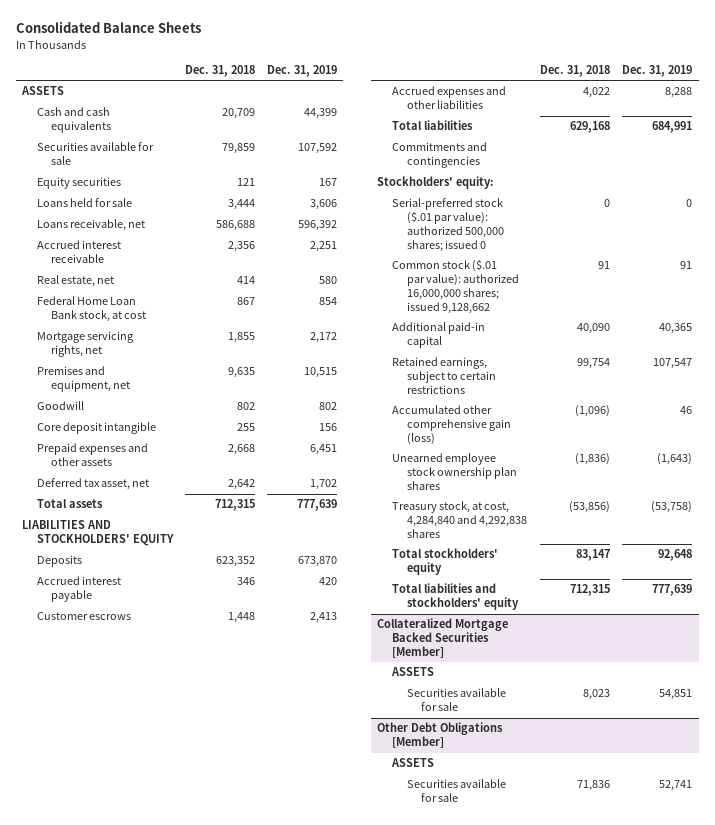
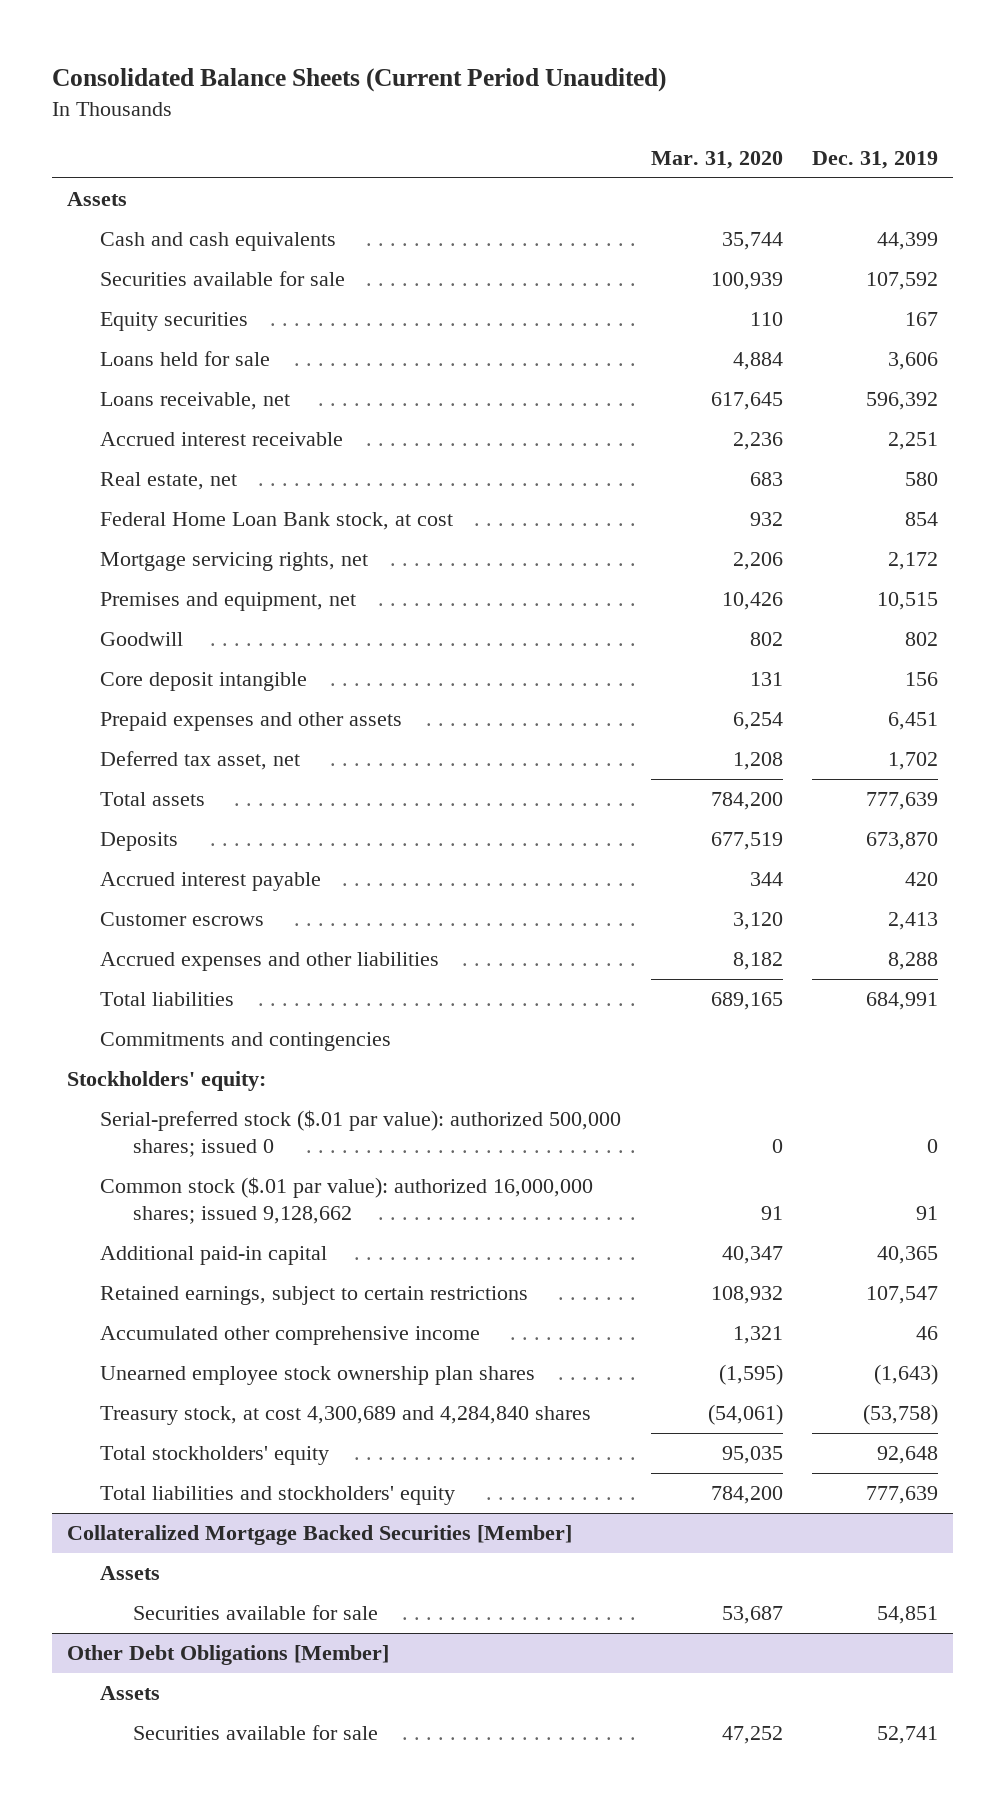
- Consolidated Balance Sheets
+ Consolidated Balance Sheets (Current Period Unaudited)
- | Dec. 31, 2018 | Dec. 31, 2019
+ | Mar. 31, 2020 | Dec. 31, 2019
- ASSETS
+ Assets
- LIABILITIES AND STOCKHOLDERS' EQUITY
- Accumulated other comprehensive gain (loss) | (1,096) | 46
+ Accumulated other comprehensive income | 1,321 | 46
- Treasury stock, at cost, 4,284,840 and 4,292,838 shares | (53,856) | (53,758)
+ Treasury stock, at cost 4,300,689 and 4,284,840 shares | (54,061) | (53,758)
@ Collateralized Mortgage Backed Securities [Member]
- ASSETS
+ Assets
@ Other Debt Obligations [Member]
- ASSETS
+ Assets

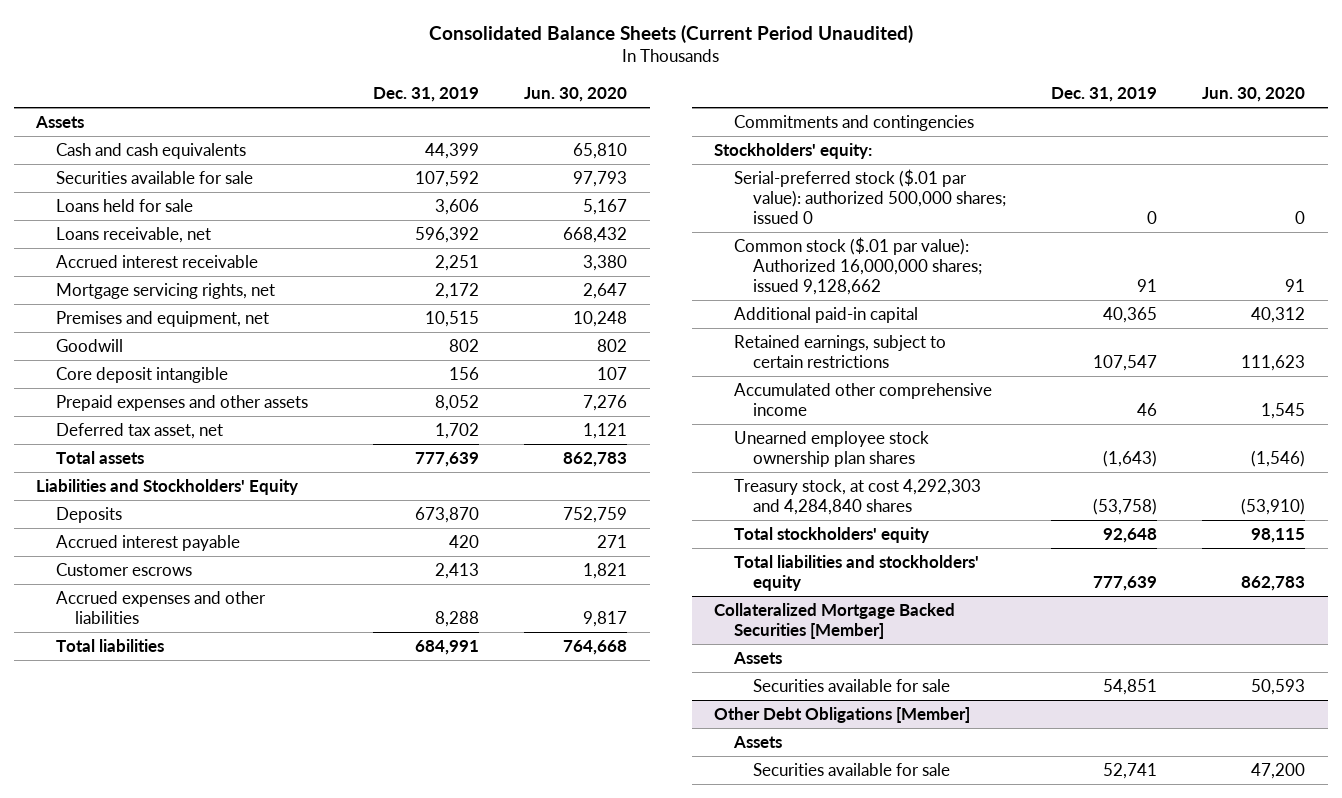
- | Mar. 31, 2020 | Dec. 31, 2019
+ | Dec. 31, 2019 | Jun. 30, 2020
- Equity securities | 110 | 167
- Real estate, net | 683 | 580
- Federal Home Loan Bank stock, at cost | 932 | 854
- Prepaid expenses and other assets | 6,254 | 6,451
+ Prepaid expenses and other assets | 8,052 | 7,276
+ Liabilities and Stockholders' Equity
- Common stock ($.01 par value): authorized 16,000,000 shares; issued 9,128,662 | 91 | 91
+ Common stock ($.01 par value): Authorized 16,000,000 shares; issued 9,128,662 | 91 | 91
- Treasury stock, at cost 4,300,689 and 4,284,840 shares | (54,061) | (53,758)
+ Treasury stock, at cost 4,292,303 and 4,284,840 shares | (53,758) | (53,910)

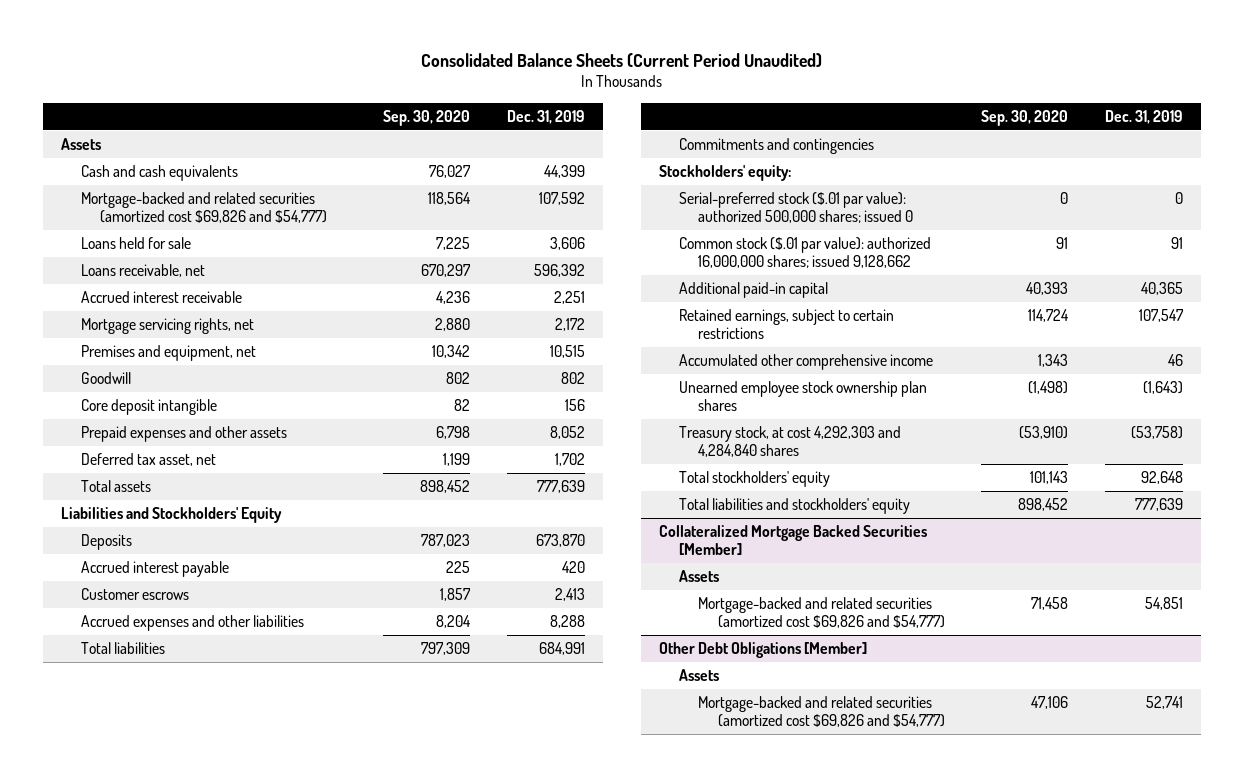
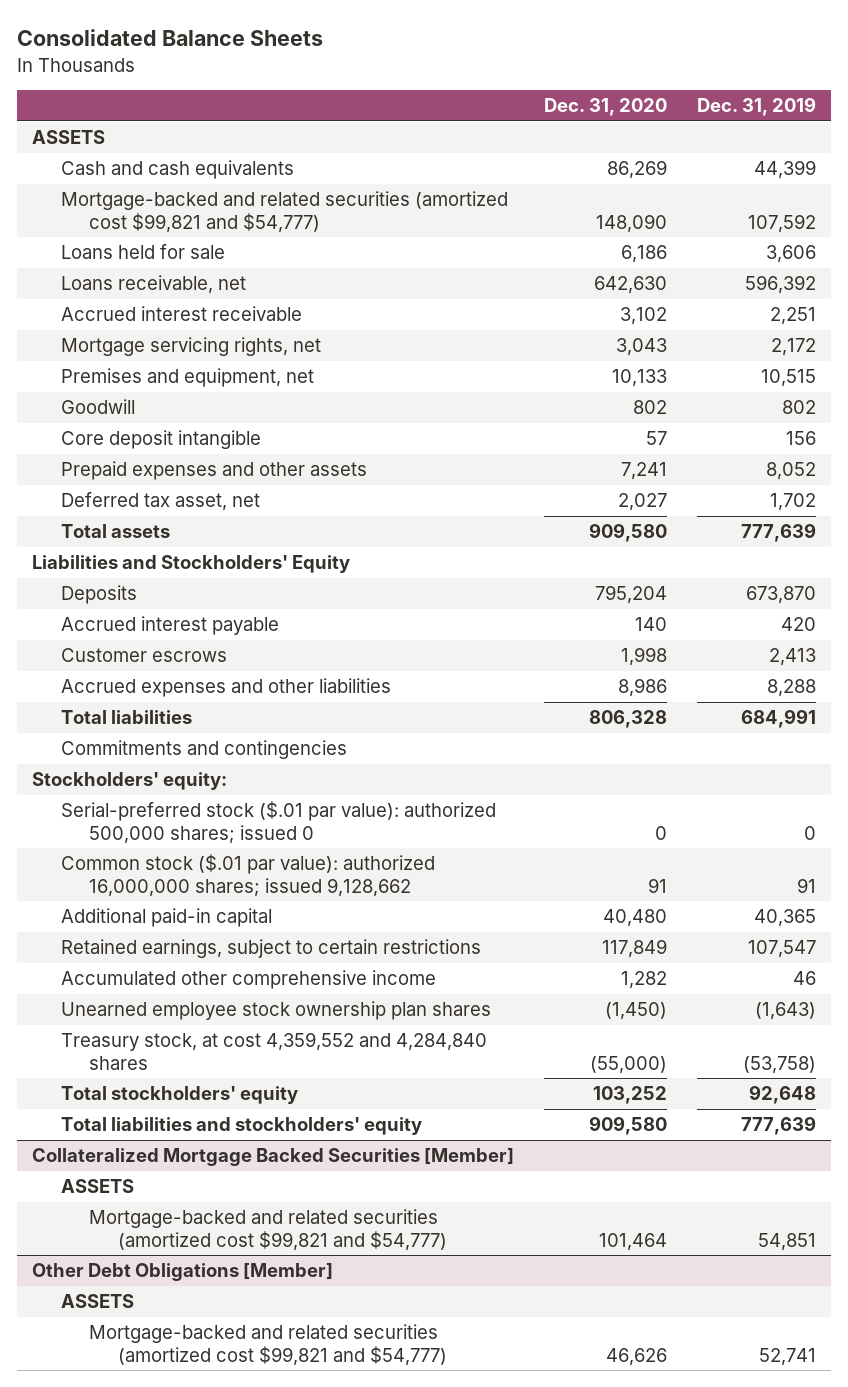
- Consolidated Balance Sheets (Current Period Unaudited)
+ Consolidated Balance Sheets
- | Sep. 30, 2020 | Dec. 31, 2019
+ | Dec. 31, 2020 | Dec. 31, 2019
- Assets
+ ASSETS
- Mortgage-backed and related securities (amortized cost $69,826 and $54,777) | 118,564 | 107,592
+ Mortgage-backed and related securities (amortized cost $99,821 and $54,777) | 148,090 | 107,592
- Treasury stock, at cost 4,292,303 and 4,284,840 shares | (53,910) | (53,758)
+ Treasury stock, at cost 4,359,552 and 4,284,840 shares | (55,000) | (53,758)
@ Collateralized Mortgage Backed Securities [Member]
- Assets
- Mortgage-backed and related securities (amortized cost $69,826 and $54,777) | 71,458 | 54,851
+ ASSETS
+ Mortgage-backed and related securities (amortized cost $99,821 and $54,777) | 101,464 | 54,851
@ Other Debt Obligations [Member]
- Assets
- Mortgage-backed and related securities (amortized cost $69,826 and $54,777) | 47,106 | 52,741
+ ASSETS
+ Mortgage-backed and related securities (amortized cost $99,821 and $54,777) | 46,626 | 52,741

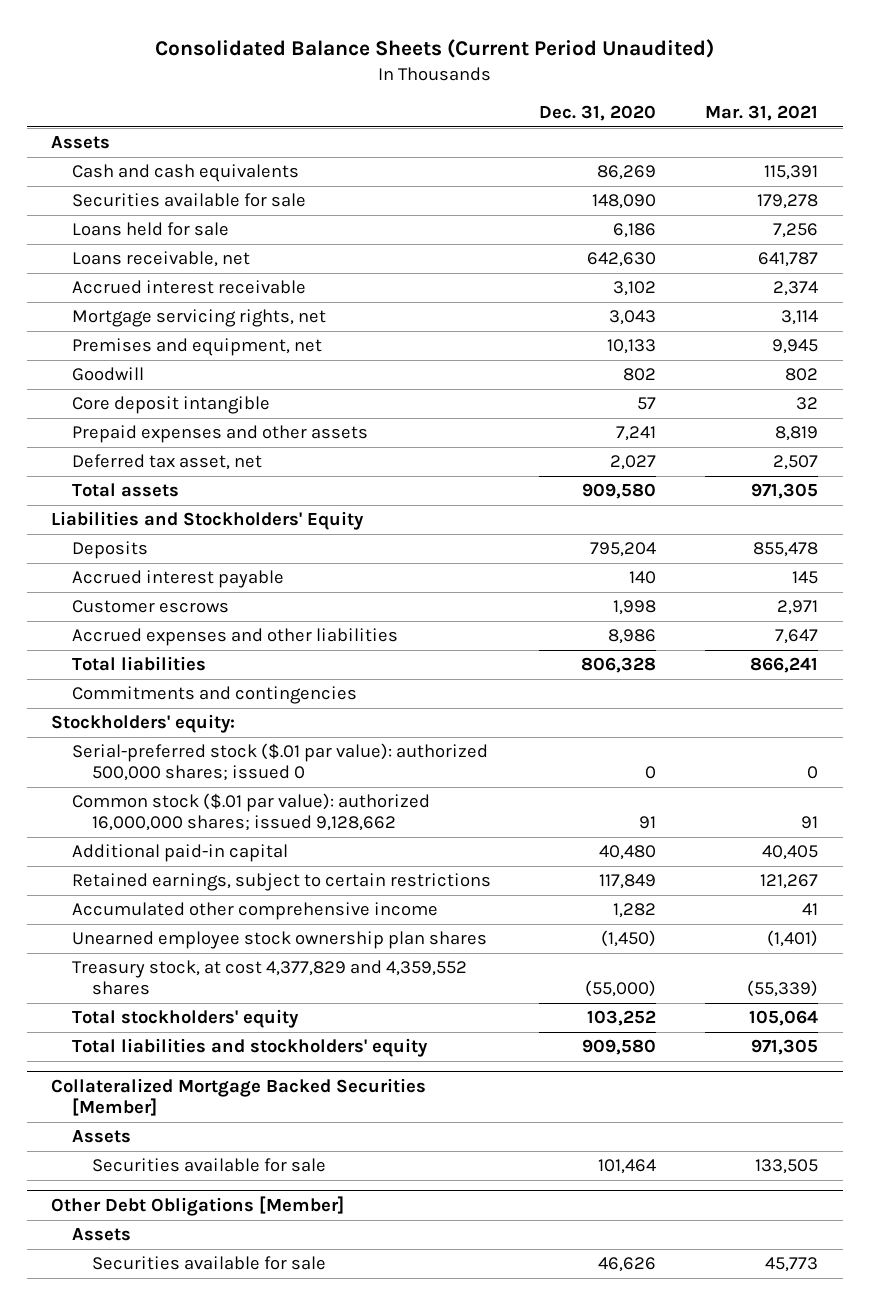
- Consolidated Balance Sheets
+ Consolidated Balance Sheets (Current Period Unaudited)
- | Dec. 31, 2020 | Dec. 31, 2019
+ | Dec. 31, 2020 | Mar. 31, 2021
- ASSETS
+ Assets
- Mortgage-backed and related securities (amortized cost $99,821 and $54,777) | 148,090 | 107,592
+ Securities available for sale | 148,090 | 179,278
- Treasury stock, at cost 4,359,552 and 4,284,840 shares | (55,000) | (53,758)
+ Treasury stock, at cost 4,377,829 and 4,359,552 shares | (55,000) | (55,339)
@ Collateralized Mortgage Backed Securities [Member]
- ASSETS
- Mortgage-backed and related securities (amortized cost $99,821 and $54,777) | 101,464 | 54,851
+ Assets
+ Securities available for sale | 101,464 | 133,505
@ Other Debt Obligations [Member]
- ASSETS
- Mortgage-backed and related securities (amortized cost $99,821 and $54,777) | 46,626 | 52,741
+ Assets
+ Securities available for sale | 46,626 | 45,773

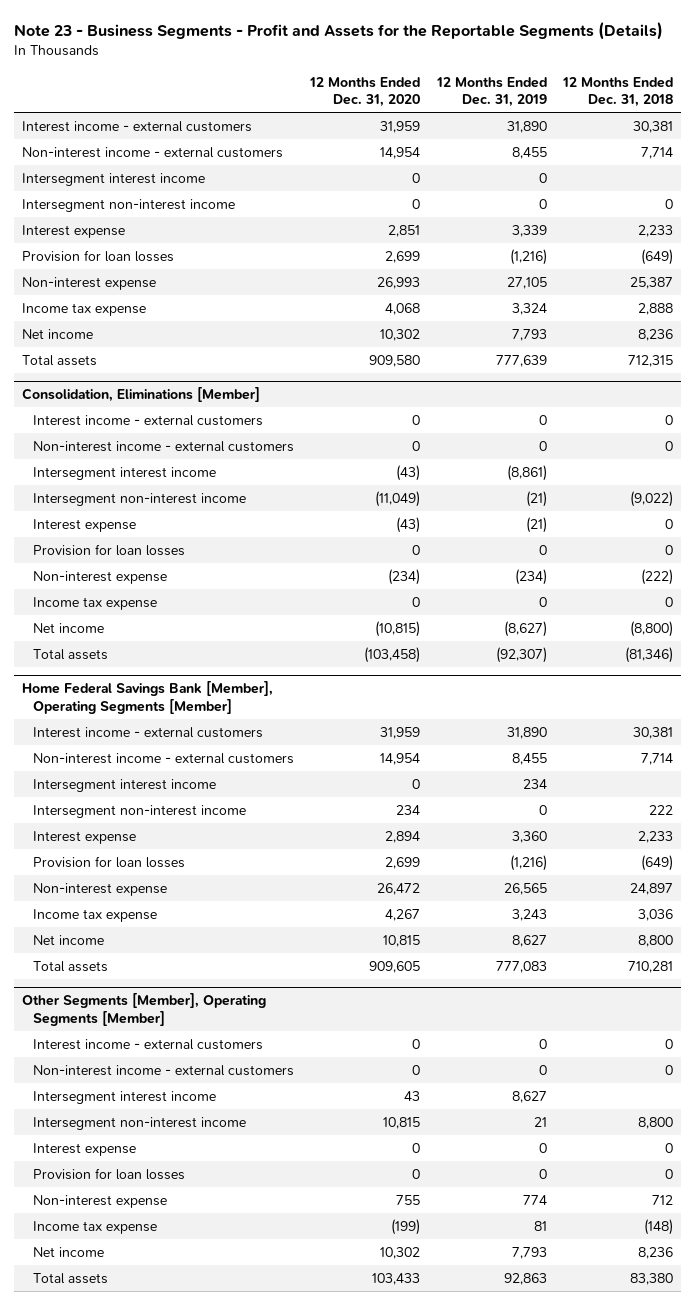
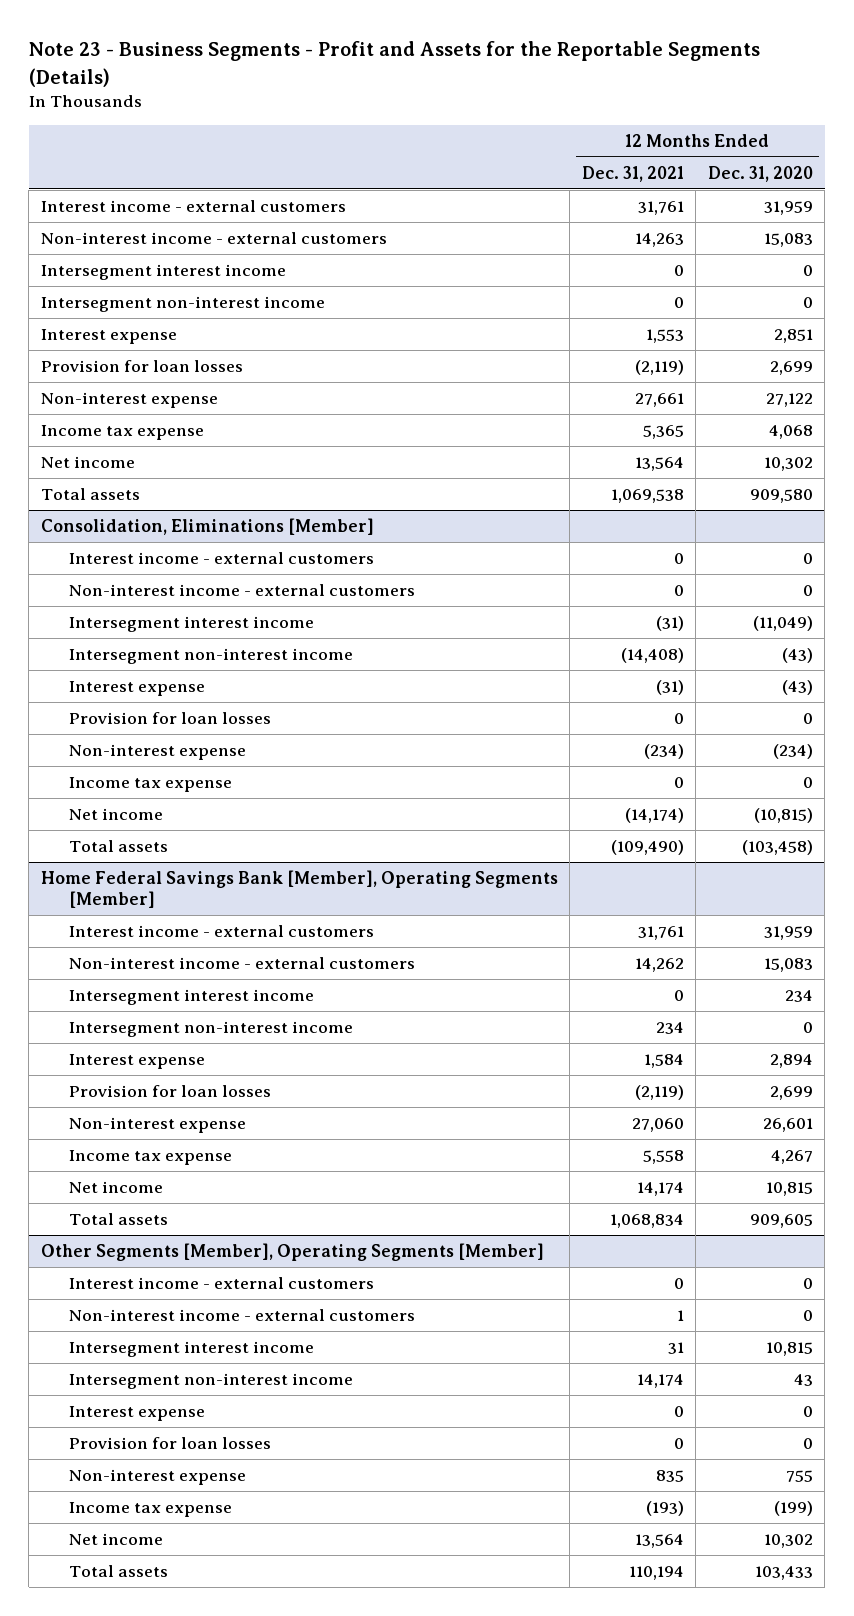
- | 12 Months Ended Dec. 31, 2020 | 12 Months Ended Dec. 31, 2019 | 12 Months Ended Dec. 31, 2018
+ | 12 Months Ended Dec. 31, 2021 | 12 Months Ended Dec. 31, 2020
- Non-interest income - external customers | 14,954 | 8,455 | 7,714
+ Non-interest income - external customers | 14,263 | 15,083
- Non-interest expense | 26,993 | 27,105 | 25,387
+ Non-interest expense | 27,661 | 27,122
@ Consolidation, Eliminations [Member]
- Intersegment interest income | (43) | (8,861) |
- Intersegment non-interest income | (11,049) | (21) | (9,022)
+ Intersegment interest income | (31) | (11,049)
+ Intersegment non-interest income | (14,408) | (43)
@ Home Federal Savings Bank [Member], Operating Segments [Member]
- Non-interest income - external customers | 14,954 | 8,455 | 7,714
- Intersegment interest income | 0 | 234 |
- Intersegment non-interest income | 234 | 0 | 222
+ Non-interest income - external customers | 14,262 | 15,083
+ Intersegment interest income | 0 | 234
+ Intersegment non-interest income | 234 | 0
- Non-interest expense | 26,472 | 26,565 | 24,897
+ Non-interest expense | 27,060 | 26,601
@ Other Segments [Member], Operating Segments [Member]
- Intersegment interest income | 43 | 8,627 |
- Intersegment non-interest income | 10,815 | 21 | 8,800
+ Intersegment interest income | 31 | 10,815
+ Intersegment non-interest income | 14,174 | 43

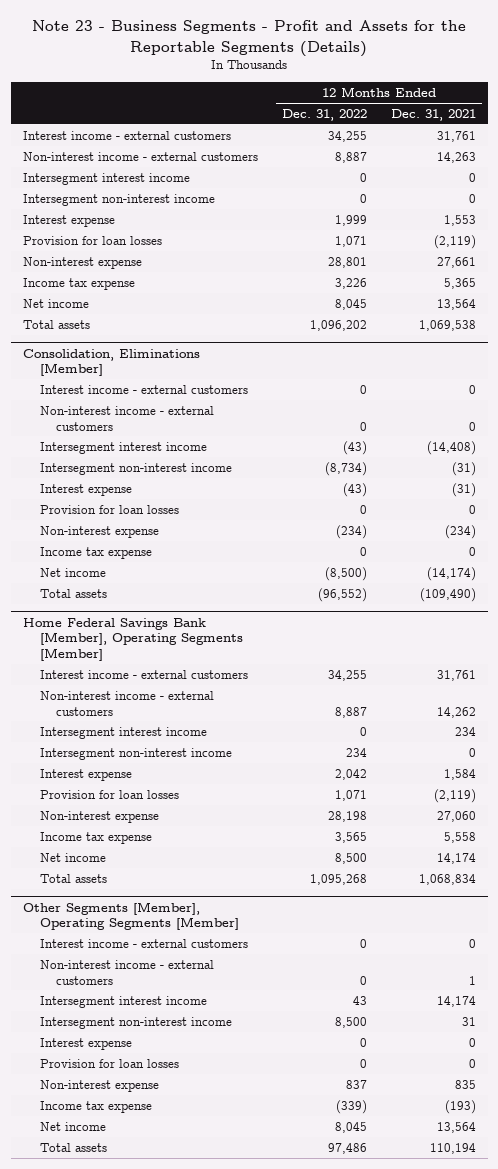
- | 12 Months Ended Dec. 31, 2021 | 12 Months Ended Dec. 31, 2020
+ | 12 Months Ended Dec. 31, 2022 | 12 Months Ended Dec. 31, 2021
@ Consolidation, Eliminations [Member]
- Intersegment interest income | (31) | (11,049)
- Intersegment non-interest income | (14,408) | (43)
+ Intersegment interest income | (43) | (14,408)
+ Intersegment non-interest income | (8,734) | (31)
@ Home Federal Savings Bank [Member], Operating Segments [Member]
- Intersegment interest income | 0 | 234
- Intersegment non-interest income | 234 | 0
+ Intersegment interest income | 0 | 234
+ Intersegment non-interest income | 234 | 0
@ Other Segments [Member], Operating Segments [Member]
- Intersegment interest income | 31 | 10,815
- Intersegment non-interest income | 14,174 | 43
+ Intersegment interest income | 43 | 14,174
+ Intersegment non-interest income | 8,500 | 31

